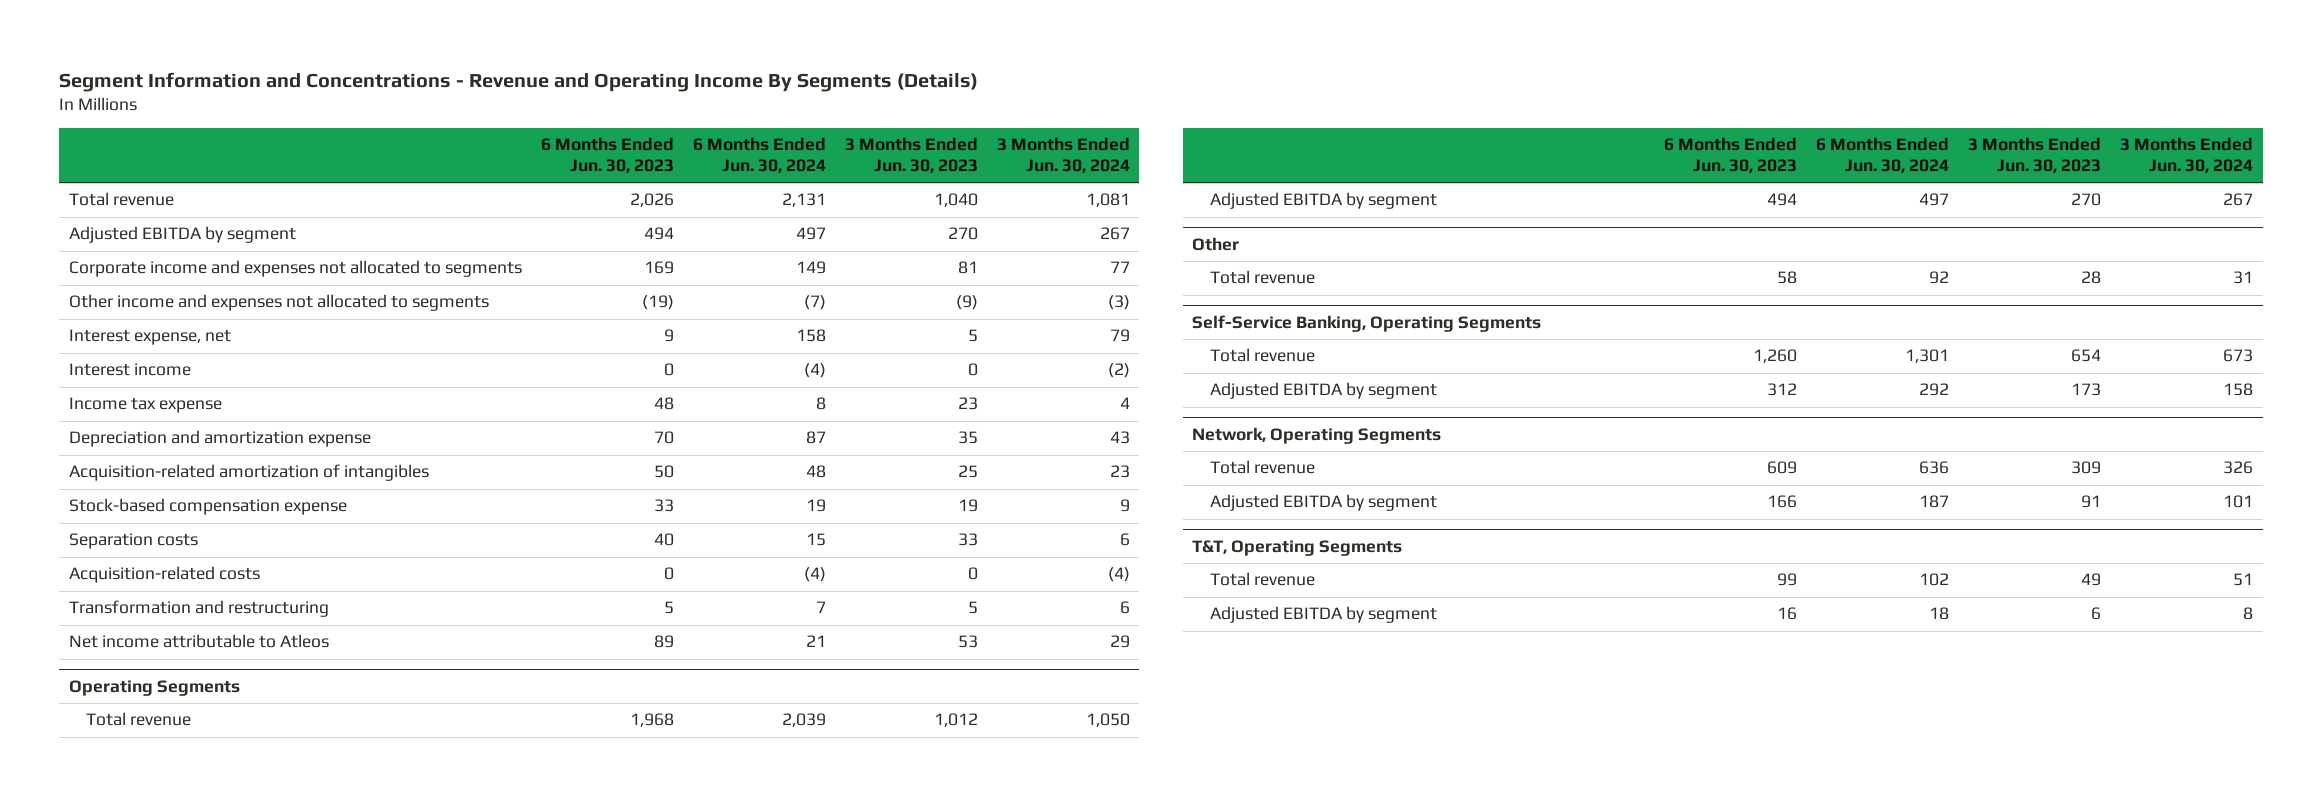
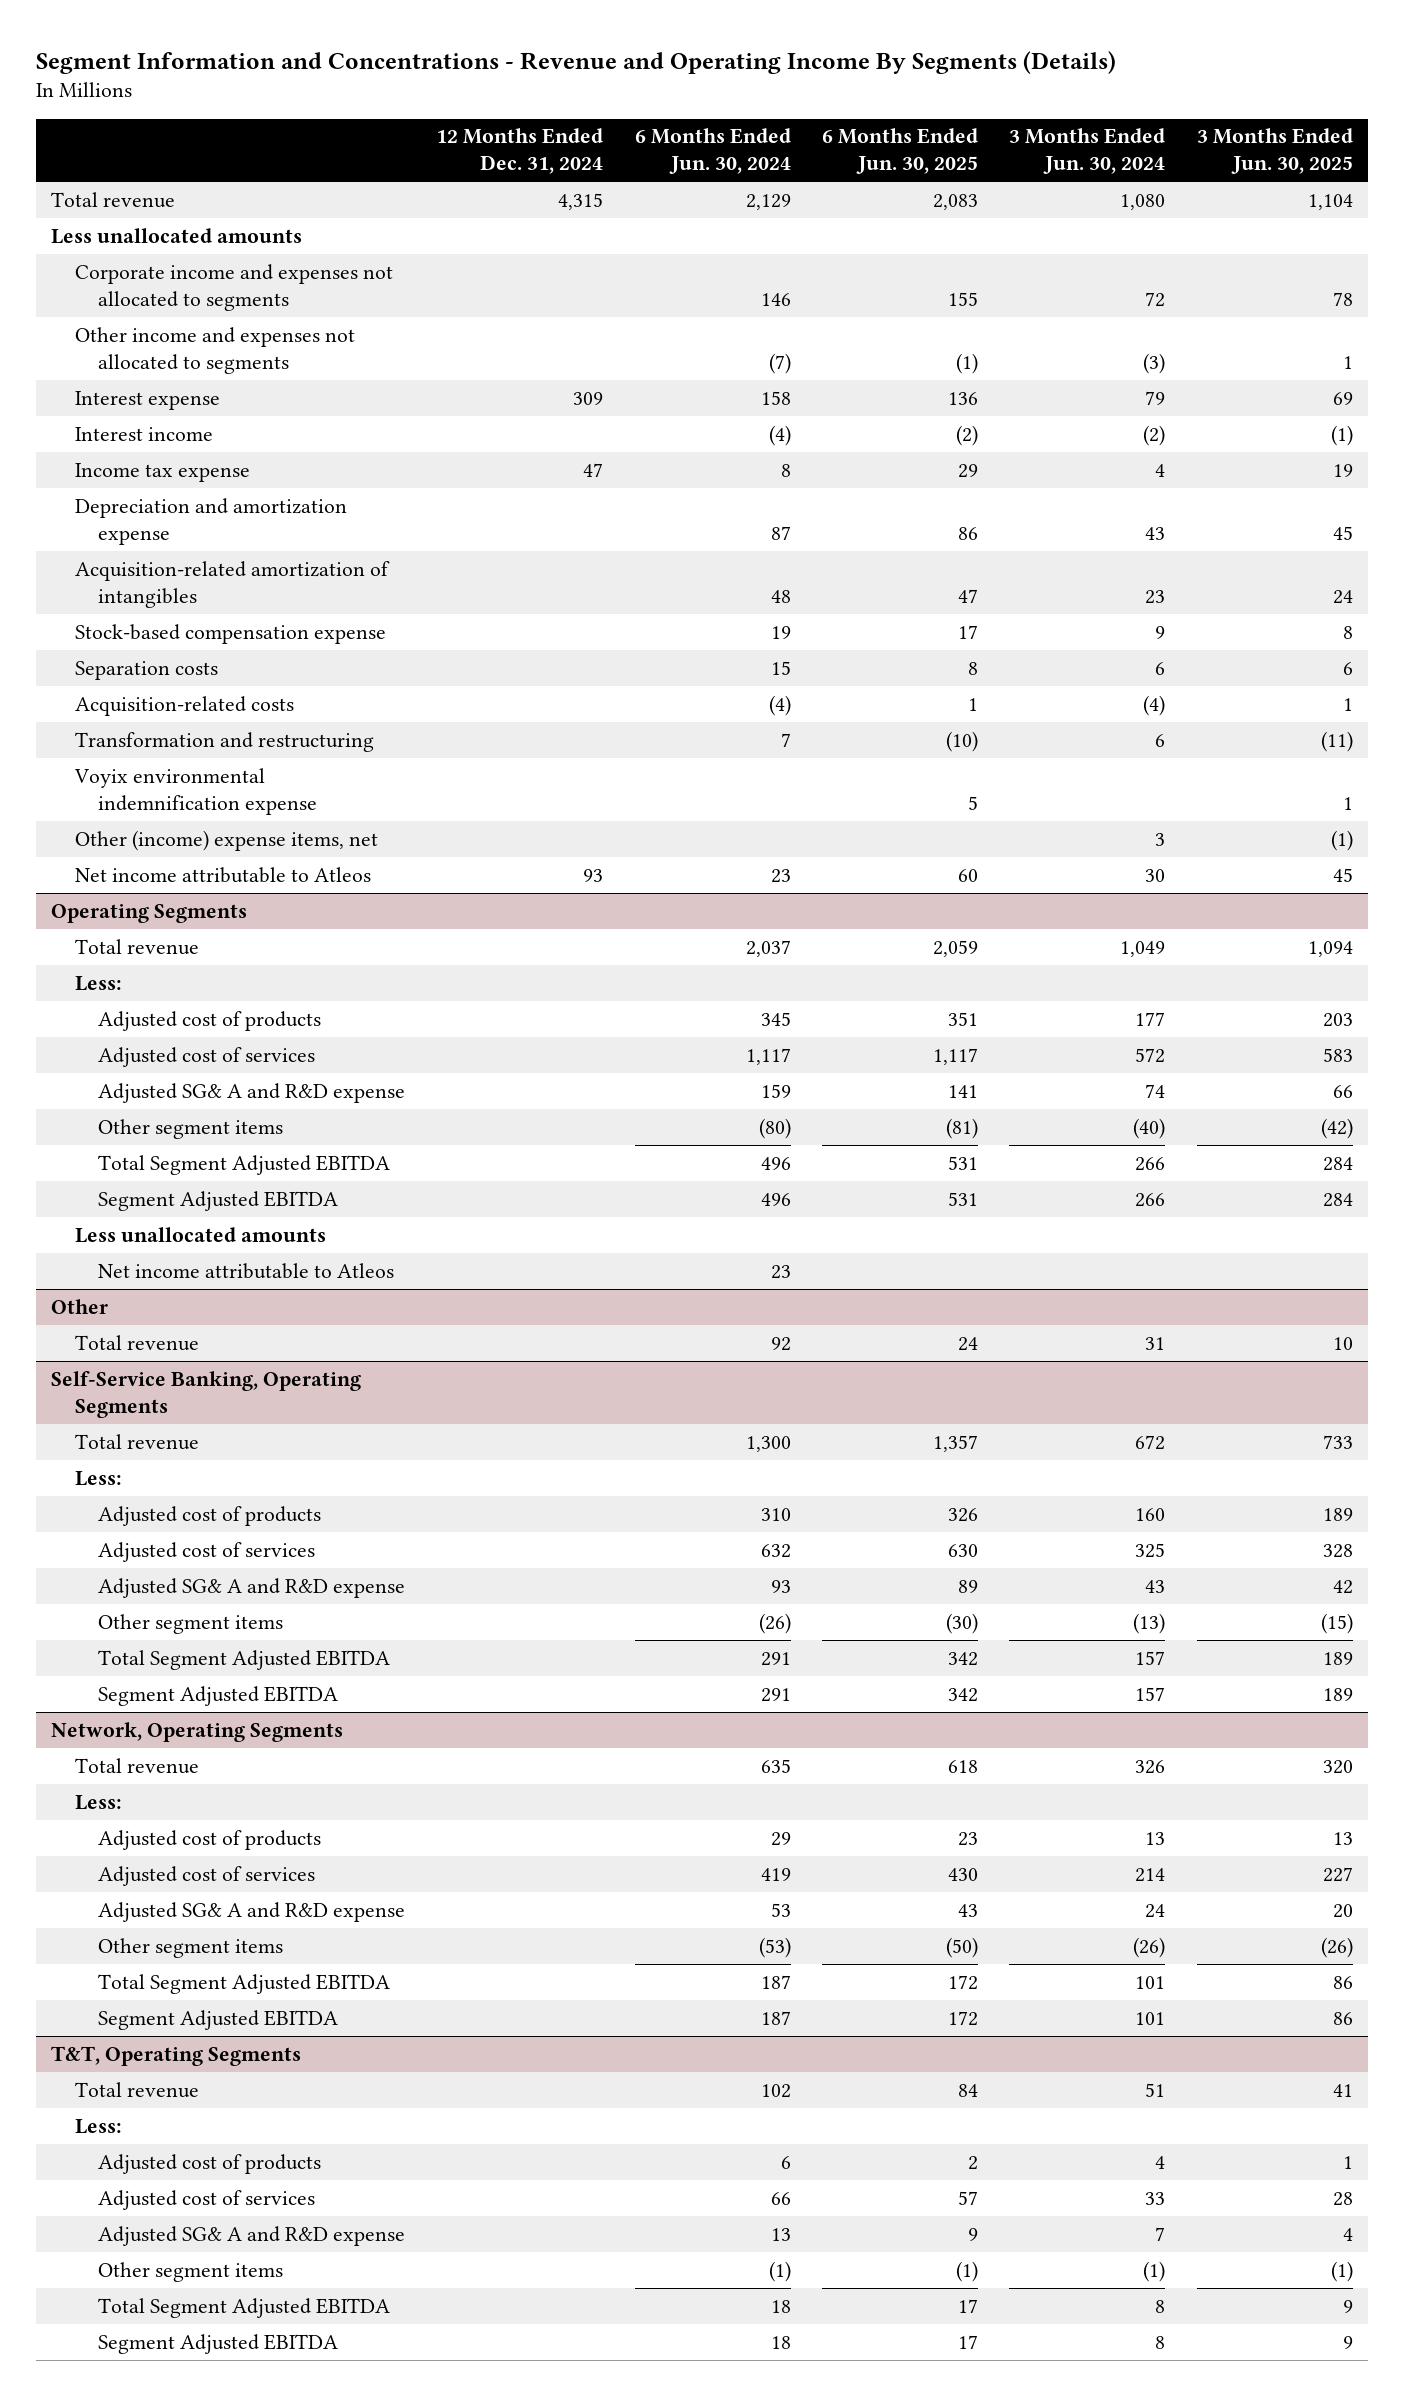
- | 6 Months Ended Jun. 30, 2023 | 6 Months Ended Jun. 30, 2024 | 3 Months Ended Jun. 30, 2023 | 3 Months Ended Jun. 30, 2024
+ | 12 Months Ended Dec. 31, 2024 | 6 Months Ended Jun. 30, 2024 | 6 Months Ended Jun. 30, 2025 | 3 Months Ended Jun. 30, 2024 | 3 Months Ended Jun. 30, 2025
- Total revenue | 2,026 | 2,131 | 1,040 | 1,081
- Adjusted EBITDA by segment | 494 | 497 | 270 | 267
- Corporate income and expenses not allocated to segments | 169 | 149 | 81 | 77
+ Total revenue | 4,315 | 2,129 | 2,083 | 1,080 | 1,104
+ Less unallocated amounts
+ Corporate income and expenses not allocated to segments | | 146 | 155 | 72 | 78
- Interest expense, net | 9 | 158 | 5 | 79
+ Interest expense | 309 | 158 | 136 | 79 | 69
- Net income attributable to Atleos | 89 | 21 | 53 | 29
+ Voyix environmental indemnification expense | | | 5 | | 1
+ Other (income) expense items, net | | | | 3 | (1)
+ Net income attributable to Atleos | 93 | 23 | 60 | 30 | 45
@ Operating Segments
- Total revenue | 1,968 | 2,039 | 1,012 | 1,050
- Adjusted EBITDA by segment | 494 | 497 | 270 | 267
+ Total revenue | | 2,037 | 2,059 | 1,049 | 1,094
+ Less:
+ Adjusted cost of products | | 345 | 351 | 177 | 203
+ Adjusted cost of services | | 1,117 | 1,117 | 572 | 583
+ Adjusted SG& A and R&D expense | | 159 | 141 | 74 | 66
+ Other segment items | | (80) | (81) | (40) | (42)
+ Total Segment Adjusted EBITDA | | 496 | 531 | 266 | 284
+ Segment Adjusted EBITDA | | 496 | 531 | 266 | 284
+ Less unallocated amounts
+ Net income attributable to Atleos | | 23 | | |
@ Self-Service Banking, Operating Segments
- Total revenue | 1,260 | 1,301 | 654 | 673
- Adjusted EBITDA by segment | 312 | 292 | 173 | 158
+ Total revenue | | 1,300 | 1,357 | 672 | 733
+ Less:
+ Adjusted cost of products | | 310 | 326 | 160 | 189
+ Adjusted cost of services | | 632 | 630 | 325 | 328
+ Adjusted SG& A and R&D expense | | 93 | 89 | 43 | 42
+ Other segment items | | (26) | (30) | (13) | (15)
+ Total Segment Adjusted EBITDA | | 291 | 342 | 157 | 189
+ Segment Adjusted EBITDA | | 291 | 342 | 157 | 189
@ Network, Operating Segments
- Total revenue | 609 | 636 | 309 | 326
- Adjusted EBITDA by segment | 166 | 187 | 91 | 101
+ Total revenue | | 635 | 618 | 326 | 320
+ Less:
+ Adjusted cost of products | | 29 | 23 | 13 | 13
+ Adjusted cost of services | | 419 | 430 | 214 | 227
+ Adjusted SG& A and R&D expense | | 53 | 43 | 24 | 20
+ Other segment items | | (53) | (50) | (26) | (26)
+ Total Segment Adjusted EBITDA | | 187 | 172 | 101 | 86
+ Segment Adjusted EBITDA | | 187 | 172 | 101 | 86
@ T&T, Operating Segments
- Adjusted EBITDA by segment | 16 | 18 | 6 | 8
+ Less:
+ Adjusted cost of products | | 6 | 2 | 4 | 1
+ Adjusted cost of services | | 66 | 57 | 33 | 28
+ Adjusted SG& A and R&D expense | | 13 | 9 | 7 | 4
+ Other segment items | | (1) | (1) | (1) | (1)
+ Total Segment Adjusted EBITDA | | 18 | 17 | 8 | 9
+ Segment Adjusted EBITDA | | 18 | 17 | 8 | 9

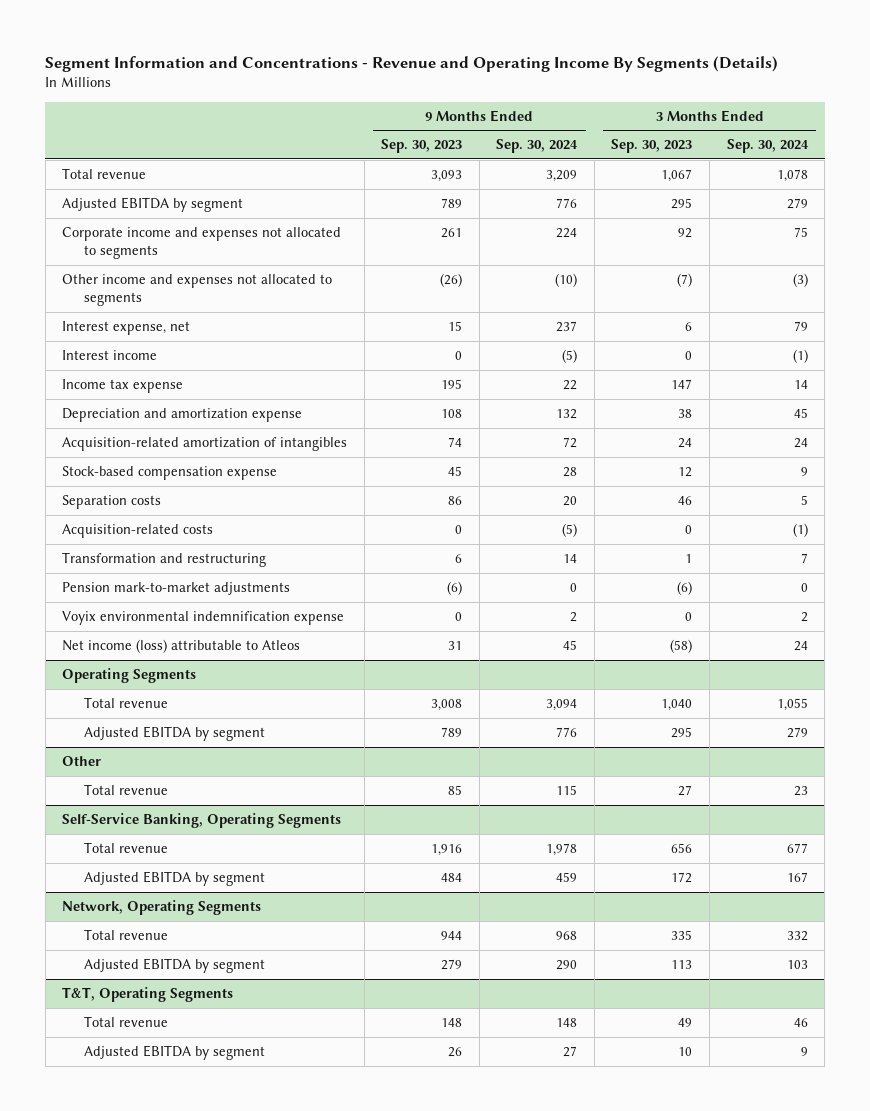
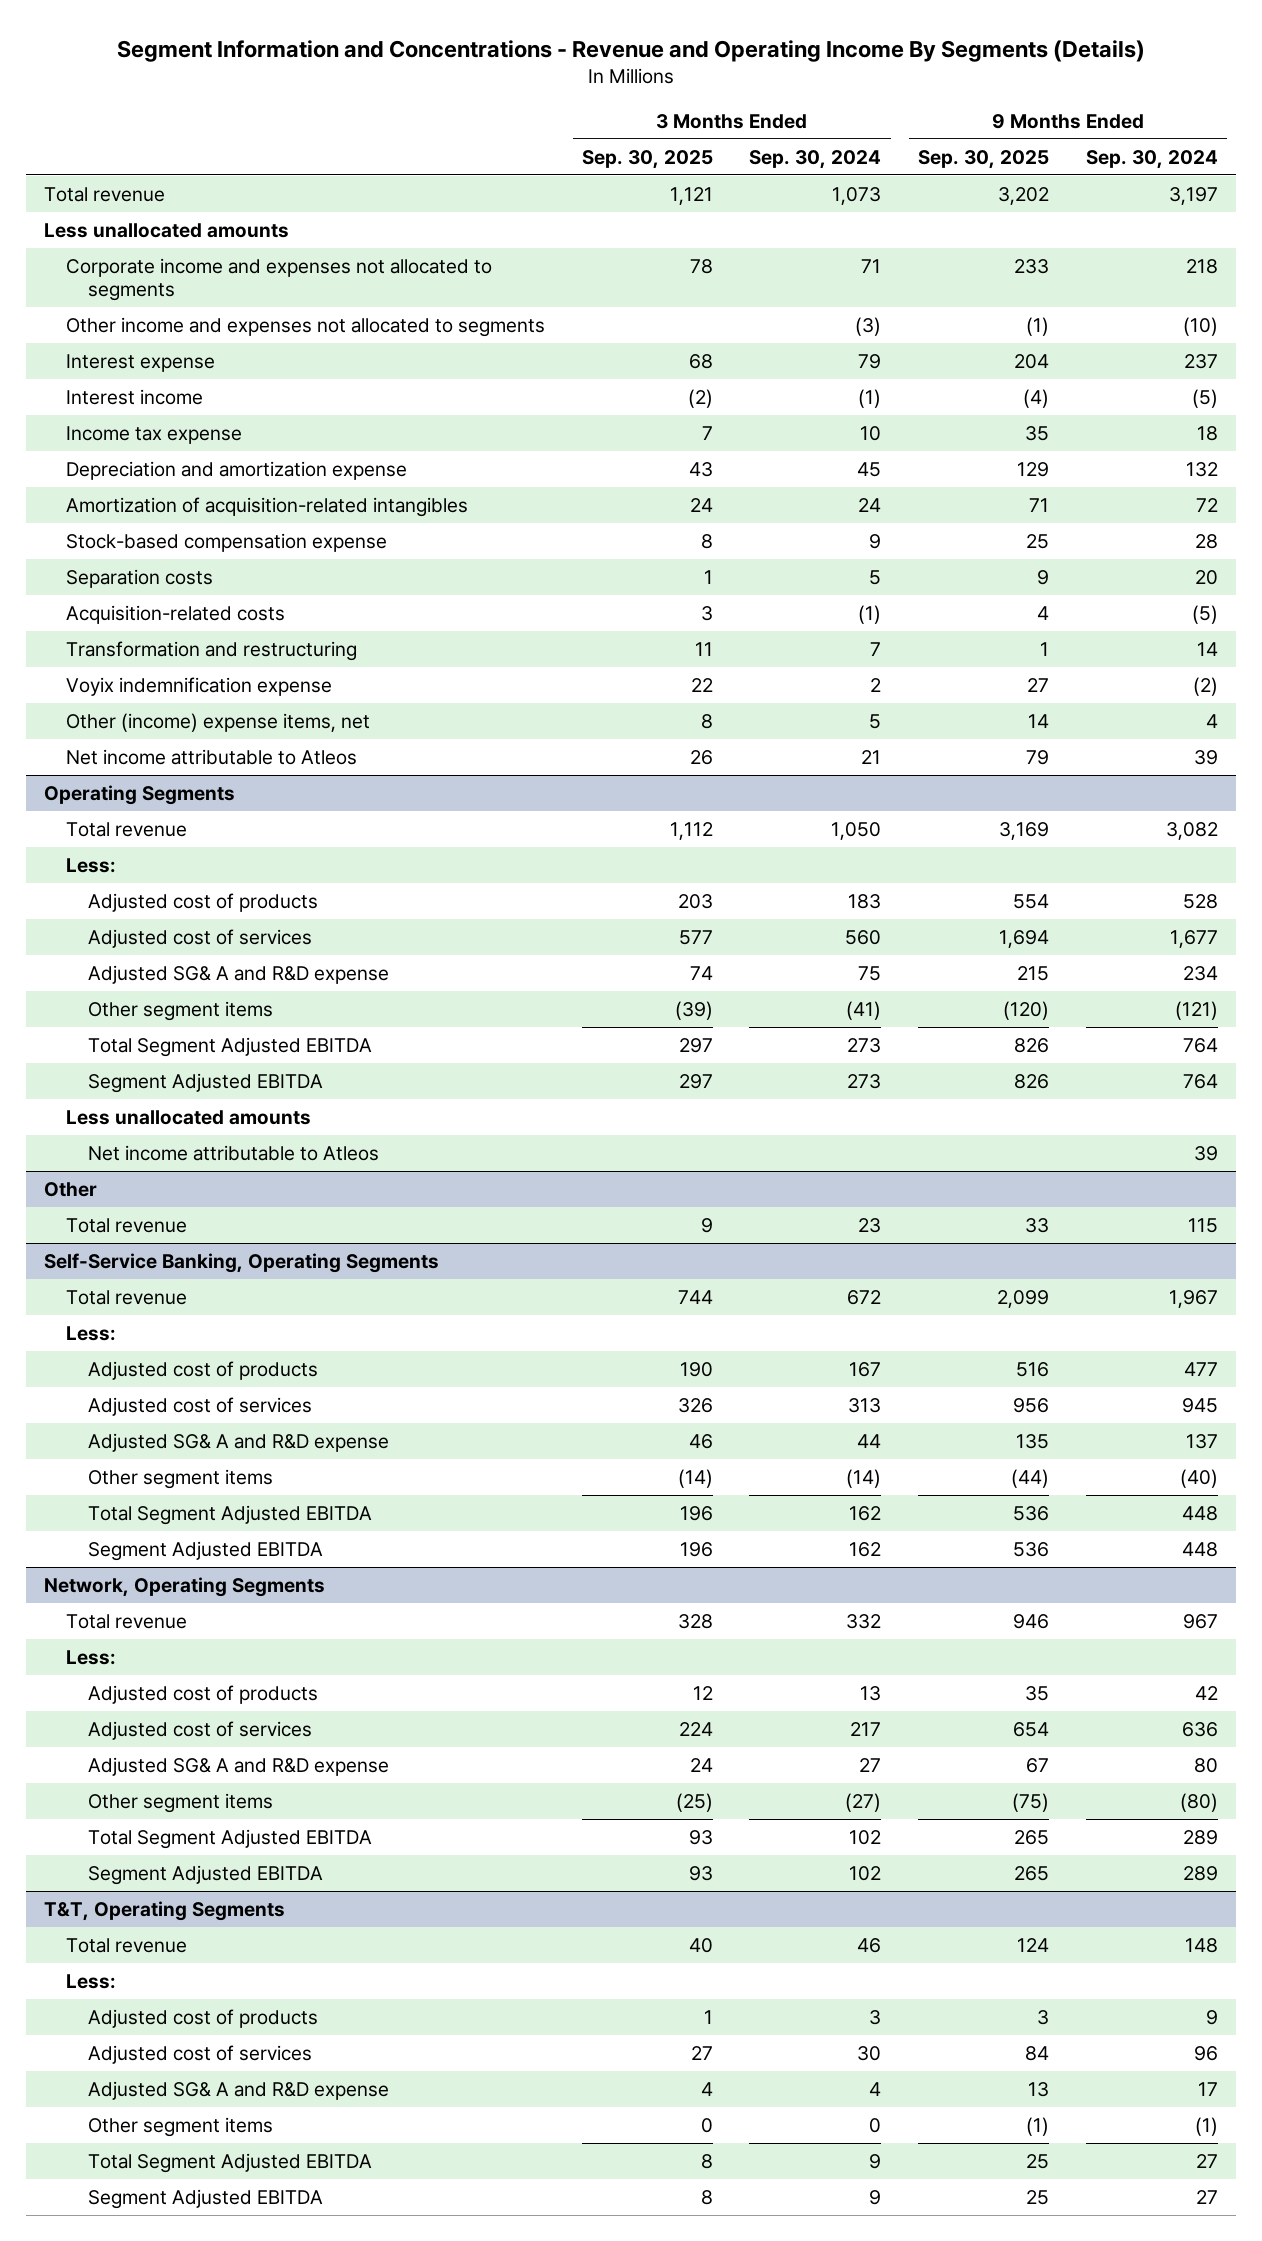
- | 9 Months Ended Sep. 30, 2023 | 9 Months Ended Sep. 30, 2024 | 3 Months Ended Sep. 30, 2023 | 3 Months Ended Sep. 30, 2024
+ | 3 Months Ended Sep. 30, 2025 | 3 Months Ended Sep. 30, 2024 | 9 Months Ended Sep. 30, 2025 | 9 Months Ended Sep. 30, 2024
- Total revenue | 3,093 | 3,209 | 1,067 | 1,078
- Adjusted EBITDA by segment | 789 | 776 | 295 | 279
- Corporate income and expenses not allocated to segments | 261 | 224 | 92 | 75
+ Total revenue | 1,121 | 1,073 | 3,202 | 3,197
+ Less unallocated amounts
+ Corporate income and expenses not allocated to segments | 78 | 71 | 233 | 218
- Interest expense, net | 15 | 237 | 6 | 79
+ Interest expense | 68 | 79 | 204 | 237
- Income tax expense | 195 | 22 | 147 | 14
+ Income tax expense | 7 | 10 | 35 | 18
- Acquisition-related amortization of intangibles | 74 | 72 | 24 | 24
+ Amortization of acquisition-related intangibles | 24 | 24 | 71 | 72
- Pension mark-to-market adjustments | (6) | 0 | (6) | 0
- Voyix environmental indemnification expense | 0 | 2 | 0 | 2
- Net income (loss) attributable to Atleos | 31 | 45 | (58) | 24
+ Voyix indemnification expense | 22 | 2 | 27 | (2)
+ Other (income) expense items, net | 8 | 5 | 14 | 4
+ Net income attributable to Atleos | 26 | 21 | 79 | 39
@ Operating Segments
- Total revenue | 3,008 | 3,094 | 1,040 | 1,055
- Adjusted EBITDA by segment | 789 | 776 | 295 | 279
+ Total revenue | 1,112 | 1,050 | 3,169 | 3,082
+ Less:
+ Adjusted cost of products | 203 | 183 | 554 | 528
+ Adjusted cost of services | 577 | 560 | 1,694 | 1,677
+ Adjusted SG& A and R&D expense | 74 | 75 | 215 | 234
+ Other segment items | (39) | (41) | (120) | (121)
+ Total Segment Adjusted EBITDA | 297 | 273 | 826 | 764
+ Segment Adjusted EBITDA | 297 | 273 | 826 | 764
+ Less unallocated amounts
+ Net income attributable to Atleos | | | | 39
@ Self-Service Banking, Operating Segments
- Total revenue | 1,916 | 1,978 | 656 | 677
- Adjusted EBITDA by segment | 484 | 459 | 172 | 167
+ Total revenue | 744 | 672 | 2,099 | 1,967
+ Less:
+ Adjusted cost of products | 190 | 167 | 516 | 477
+ Adjusted cost of services | 326 | 313 | 956 | 945
+ Adjusted SG& A and R&D expense | 46 | 44 | 135 | 137
+ Other segment items | (14) | (14) | (44) | (40)
+ Total Segment Adjusted EBITDA | 196 | 162 | 536 | 448
+ Segment Adjusted EBITDA | 196 | 162 | 536 | 448
@ Network, Operating Segments
- Total revenue | 944 | 968 | 335 | 332
- Adjusted EBITDA by segment | 279 | 290 | 113 | 103
+ Total revenue | 328 | 332 | 946 | 967
+ Less:
+ Adjusted cost of products | 12 | 13 | 35 | 42
+ Adjusted cost of services | 224 | 217 | 654 | 636
+ Adjusted SG& A and R&D expense | 24 | 27 | 67 | 80
+ Other segment items | (25) | (27) | (75) | (80)
+ Total Segment Adjusted EBITDA | 93 | 102 | 265 | 289
+ Segment Adjusted EBITDA | 93 | 102 | 265 | 289
@ T&T, Operating Segments
- Adjusted EBITDA by segment | 26 | 27 | 10 | 9
+ Less:
+ Adjusted cost of products | 1 | 3 | 3 | 9
+ Adjusted cost of services | 27 | 30 | 84 | 96
+ Adjusted SG& A and R&D expense | 4 | 4 | 13 | 17
+ Other segment items | 0 | 0 | (1) | (1)
+ Total Segment Adjusted EBITDA | 8 | 9 | 25 | 27
+ Segment Adjusted EBITDA | 8 | 9 | 25 | 27

